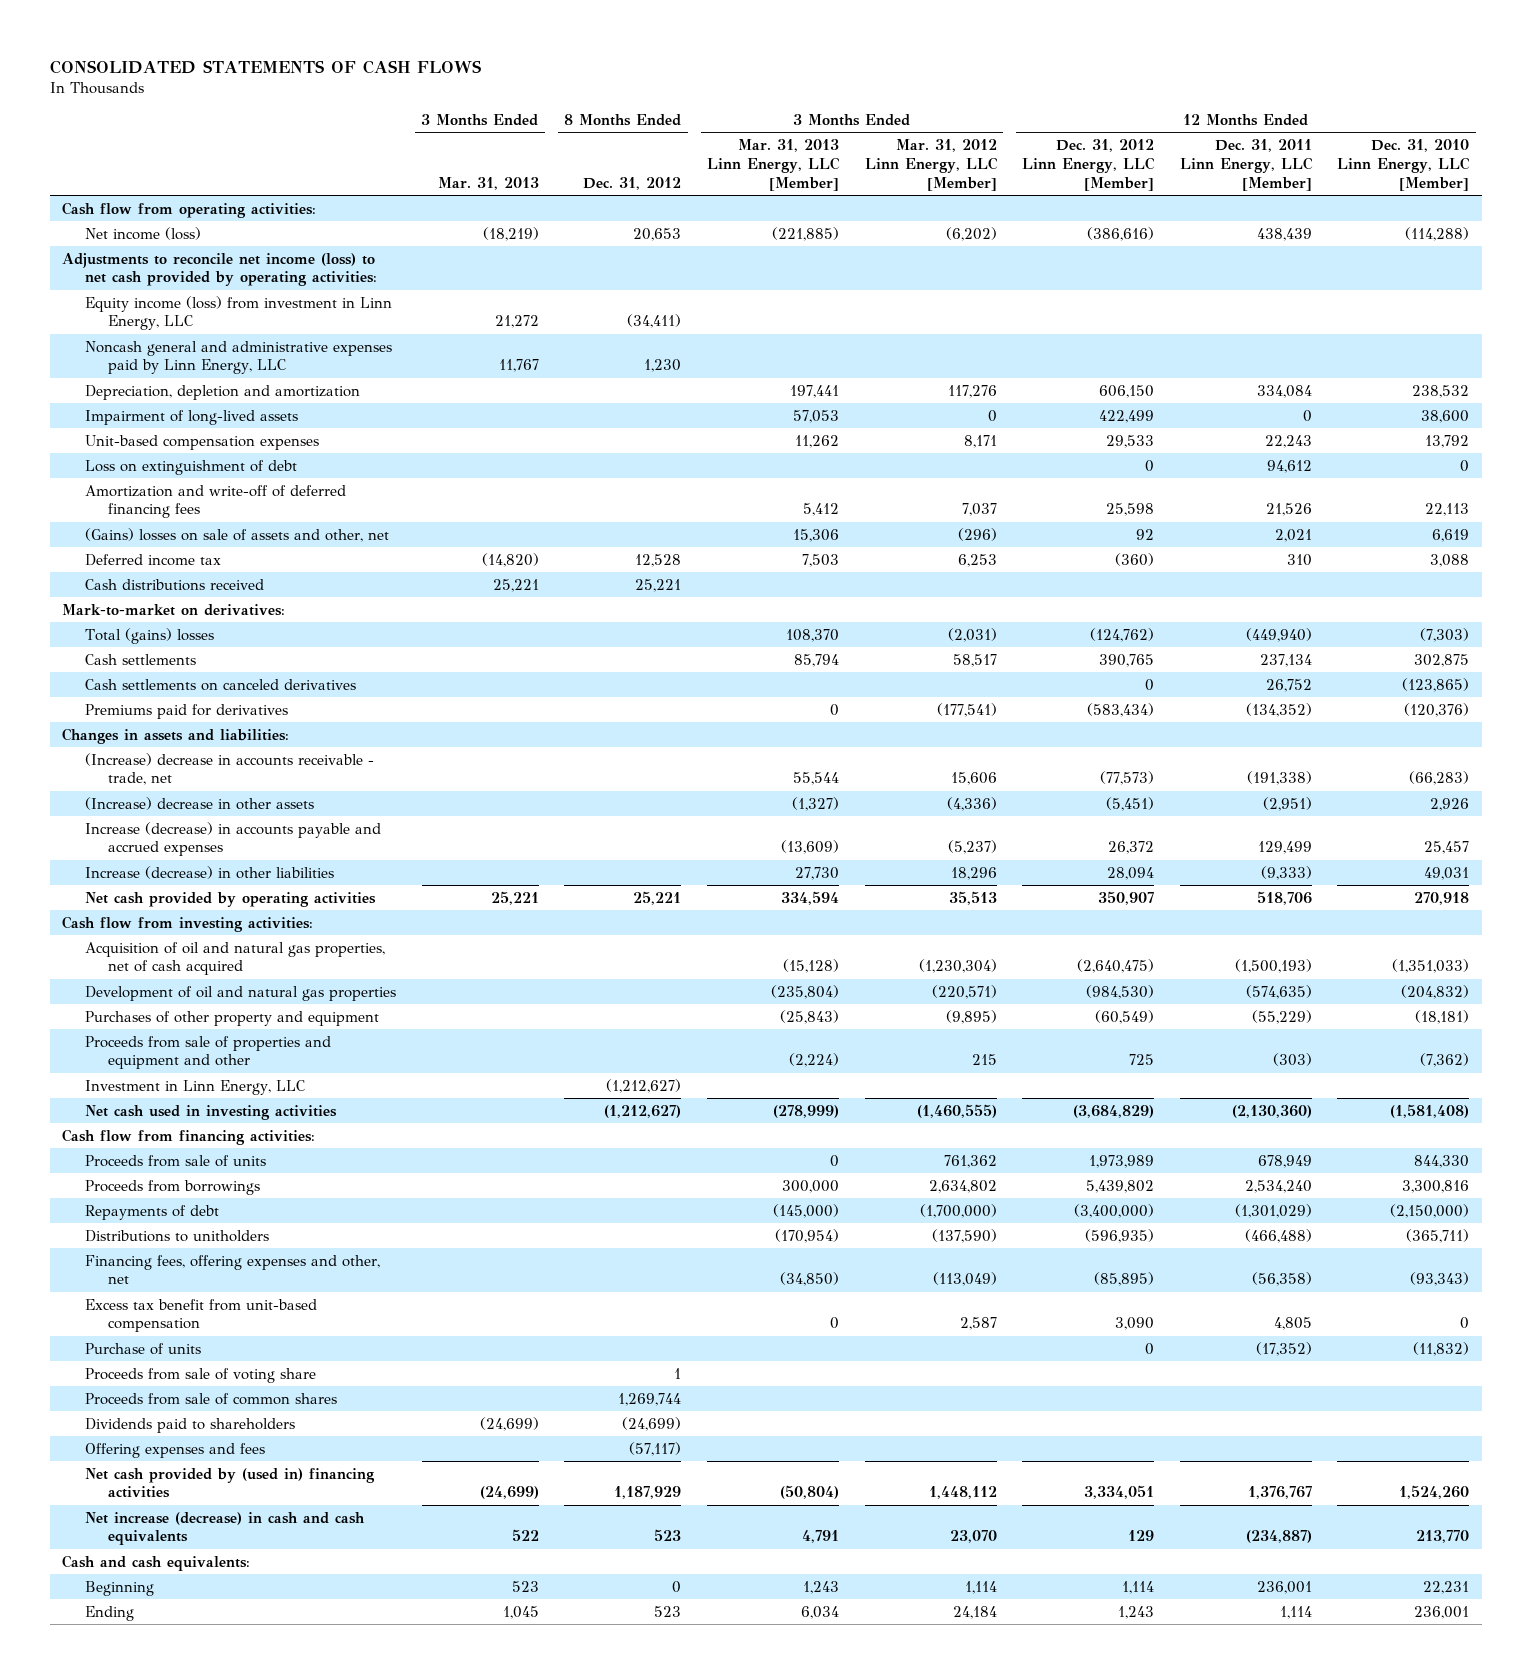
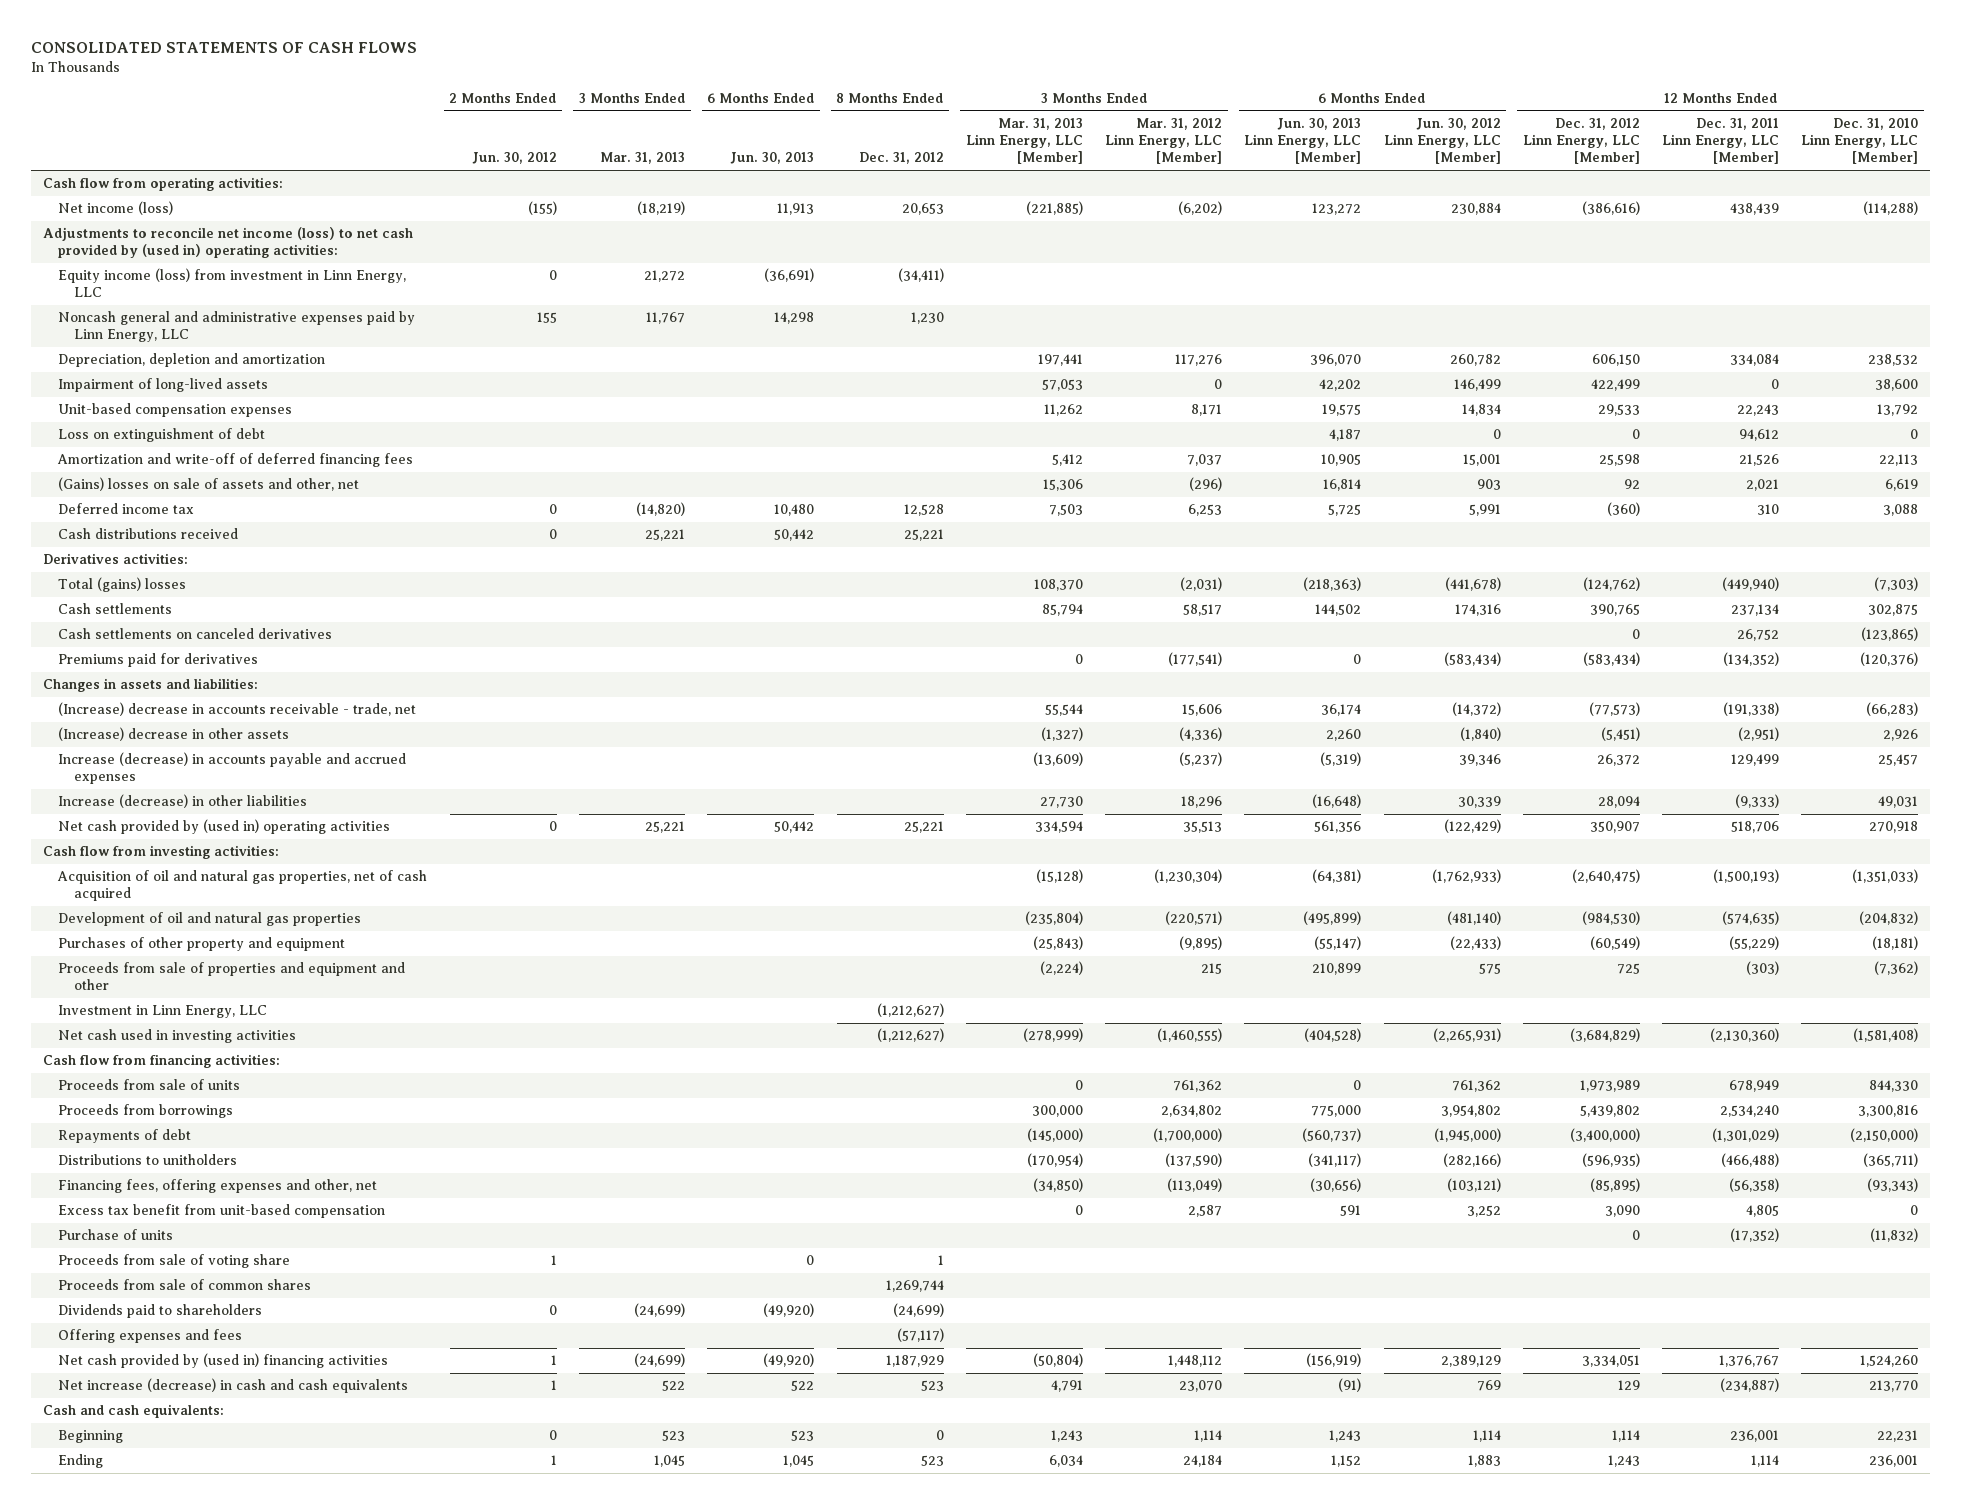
- | 3 Months Ended Mar. 31, 2013 | 8 Months Ended Dec. 31, 2012 | 3 Months Ended Mar. 31, 2013 Linn Energy, LLC [Member] | 3 Months Ended Mar. 31, 2012 Linn Energy, LLC [Member] | 12 Months Ended Dec. 31, 2012 Linn Energy, LLC [Member] | 12 Months Ended Dec. 31, 2011 Linn Energy, LLC [Member] | 12 Months Ended Dec. 31, 2010 Linn Energy, LLC [Member]
+ | 2 Months Ended Jun. 30, 2012 | 3 Months Ended Mar. 31, 2013 | 6 Months Ended Jun. 30, 2013 | 8 Months Ended Dec. 31, 2012 | 3 Months Ended Mar. 31, 2013 Linn Energy, LLC [Member] | 3 Months Ended Mar. 31, 2012 Linn Energy, LLC [Member] | 6 Months Ended Jun. 30, 2013 Linn Energy, LLC [Member] | 6 Months Ended Jun. 30, 2012 Linn Energy, LLC [Member] | 12 Months Ended Dec. 31, 2012 Linn Energy, LLC [Member] | 12 Months Ended Dec. 31, 2011 Linn Energy, LLC [Member] | 12 Months Ended Dec. 31, 2010 Linn Energy, LLC [Member]
- Adjustments to reconcile net income (loss) to net cash provided by operating activities:
+ Adjustments to reconcile net income (loss) to net cash provided by (used in) operating activities:
- Mark-to-market on derivatives:
+ Derivatives activities:
- Net cash provided by operating activities | 25,221 | 25,221 | 334,594 | 35,513 | 350,907 | 518,706 | 270,918
+ Net cash provided by (used in) operating activities | 0 | 25,221 | 50,442 | 25,221 | 334,594 | 35,513 | 561,356 | (122,429) | 350,907 | 518,706 | 270,918

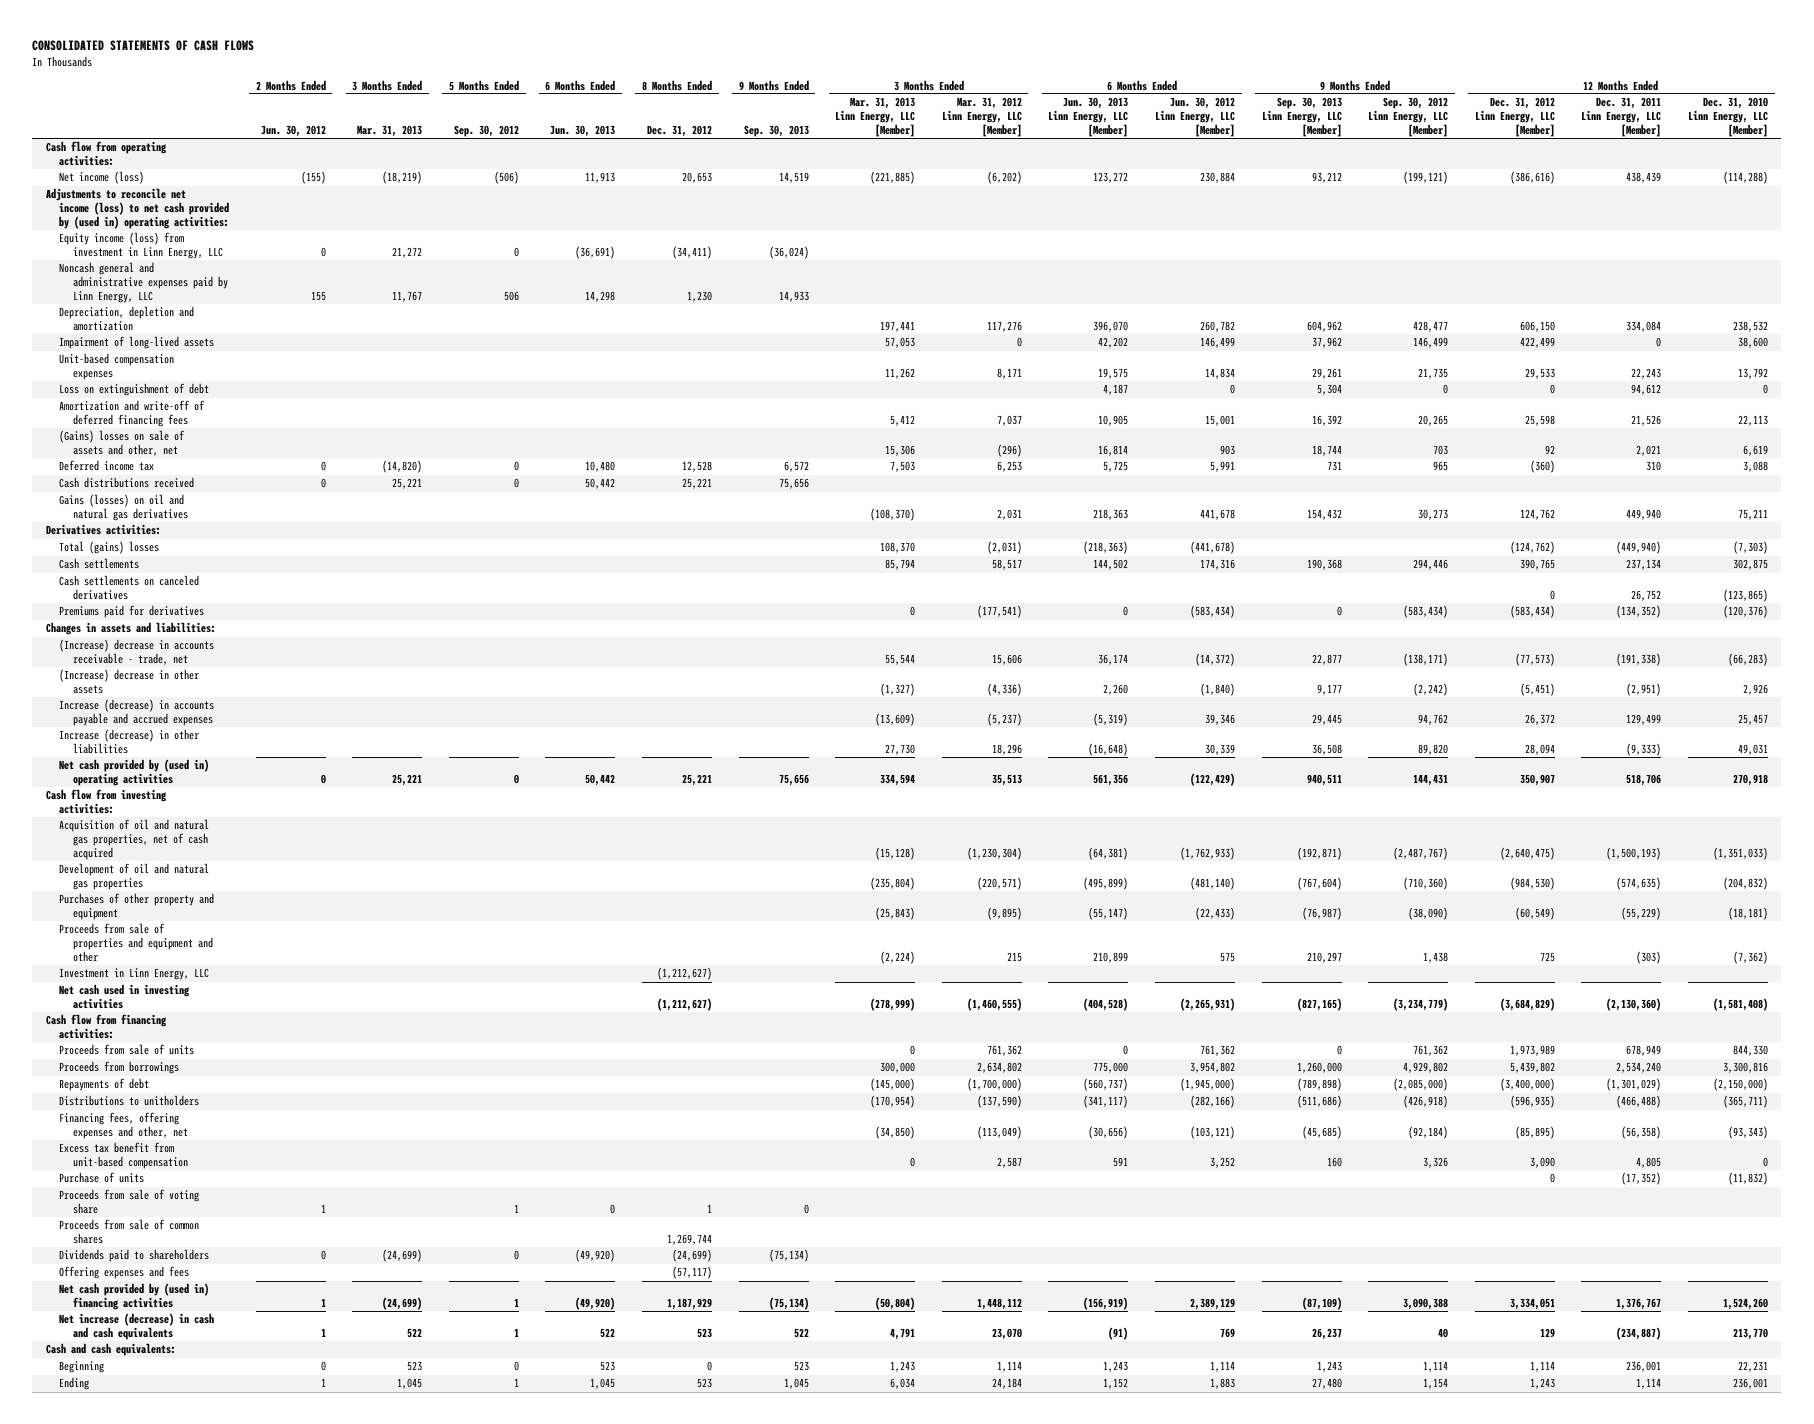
- | 2 Months Ended Jun. 30, 2012 | 3 Months Ended Mar. 31, 2013 | 6 Months Ended Jun. 30, 2013 | 8 Months Ended Dec. 31, 2012 | 3 Months Ended Mar. 31, 2013 Linn Energy, LLC [Member] | 3 Months Ended Mar. 31, 2012 Linn Energy, LLC [Member] | 6 Months Ended Jun. 30, 2013 Linn Energy, LLC [Member] | 6 Months Ended Jun. 30, 2012 Linn Energy, LLC [Member] | 12 Months Ended Dec. 31, 2012 Linn Energy, LLC [Member] | 12 Months Ended Dec. 31, 2011 Linn Energy, LLC [Member] | 12 Months Ended Dec. 31, 2010 Linn Energy, LLC [Member]
+ | 2 Months Ended Jun. 30, 2012 | 3 Months Ended Mar. 31, 2013 | 5 Months Ended Sep. 30, 2012 | 6 Months Ended Jun. 30, 2013 | 8 Months Ended Dec. 31, 2012 | 9 Months Ended Sep. 30, 2013 | 3 Months Ended Mar. 31, 2013 Linn Energy, LLC [Member] | 3 Months Ended Mar. 31, 2012 Linn Energy, LLC [Member] | 6 Months Ended Jun. 30, 2013 Linn Energy, LLC [Member] | 6 Months Ended Jun. 30, 2012 Linn Energy, LLC [Member] | 9 Months Ended Sep. 30, 2013 Linn Energy, LLC [Member] | 9 Months Ended Sep. 30, 2012 Linn Energy, LLC [Member] | 12 Months Ended Dec. 31, 2012 Linn Energy, LLC [Member] | 12 Months Ended Dec. 31, 2011 Linn Energy, LLC [Member] | 12 Months Ended Dec. 31, 2010 Linn Energy, LLC [Member]
+ Gains (losses) on oil and natural gas derivatives | | | | | | | (108,370) | 2,031 | 218,363 | 441,678 | 154,432 | 30,273 | 124,762 | 449,940 | 75,211

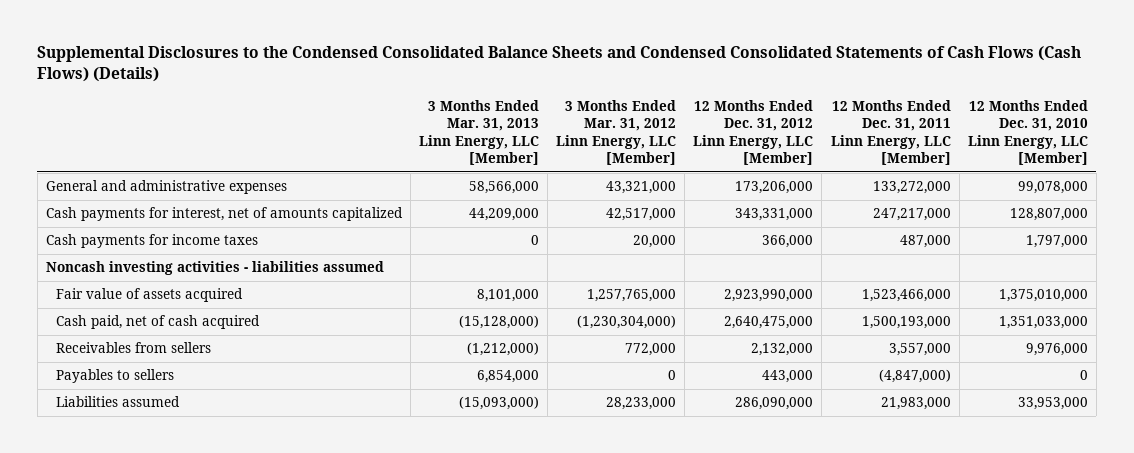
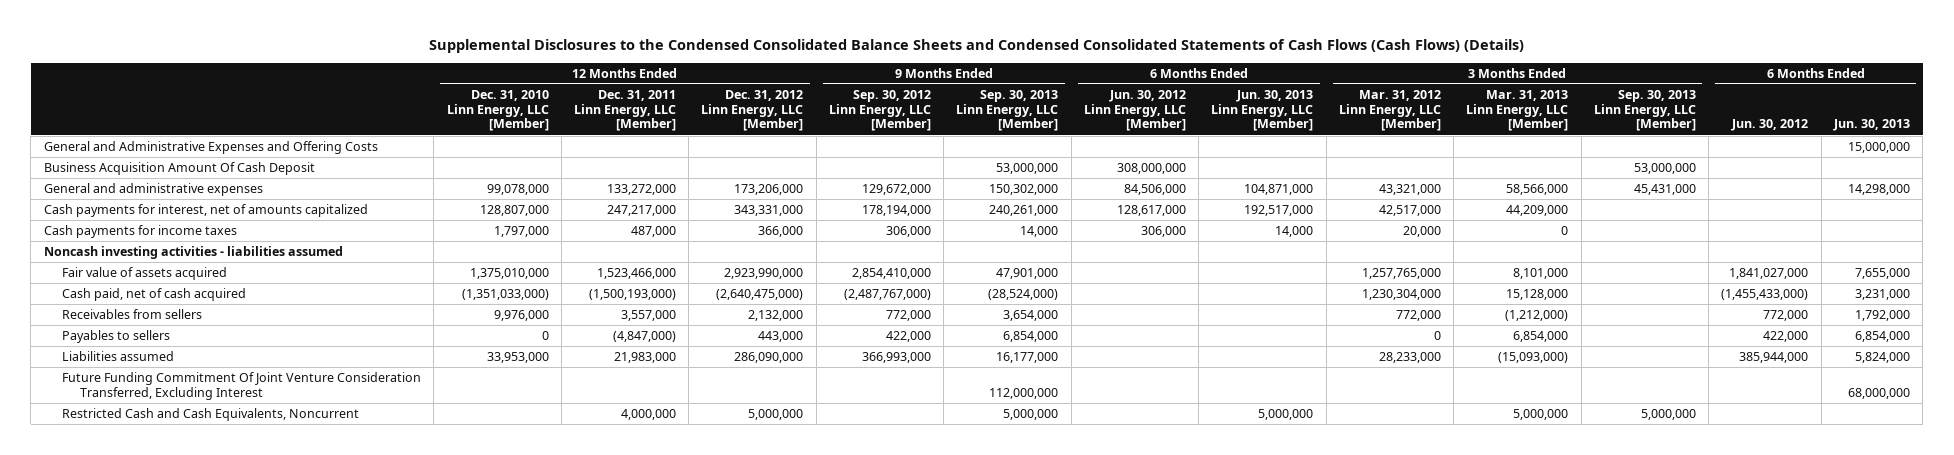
- | 3 Months Ended Mar. 31, 2013 Linn Energy, LLC [Member] | 3 Months Ended Mar. 31, 2012 Linn Energy, LLC [Member] | 12 Months Ended Dec. 31, 2012 Linn Energy, LLC [Member] | 12 Months Ended Dec. 31, 2011 Linn Energy, LLC [Member] | 12 Months Ended Dec. 31, 2010 Linn Energy, LLC [Member]
+ | 12 Months Ended Dec. 31, 2010 Linn Energy, LLC [Member] | 12 Months Ended Dec. 31, 2011 Linn Energy, LLC [Member] | 12 Months Ended Dec. 31, 2012 Linn Energy, LLC [Member] | 9 Months Ended Sep. 30, 2012 Linn Energy, LLC [Member] | 9 Months Ended Sep. 30, 2013 Linn Energy, LLC [Member] | 6 Months Ended Jun. 30, 2012 Linn Energy, LLC [Member] | 6 Months Ended Jun. 30, 2013 Linn Energy, LLC [Member] | 3 Months Ended Mar. 31, 2012 Linn Energy, LLC [Member] | 3 Months Ended Mar. 31, 2013 Linn Energy, LLC [Member] | 3 Months Ended Sep. 30, 2013 Linn Energy, LLC [Member] | 6 Months Ended Jun. 30, 2012 | 6 Months Ended Jun. 30, 2013
+ General and Administrative Expenses and Offering Costs | | | | | | | | | | | | 15,000,000
+ Business Acquisition Amount Of Cash Deposit | | | | | 53,000,000 | 308,000,000 | | | | 53,000,000 | |
- Cash paid, net of cash acquired | (15,128,000) | (1,230,304,000) | 2,640,475,000 | 1,500,193,000 | 1,351,033,000
+ Cash paid, net of cash acquired | (1,351,033,000) | (1,500,193,000) | (2,640,475,000) | (2,487,767,000) | (28,524,000) | | | 1,230,304,000 | 15,128,000 | | (1,455,433,000) | 3,231,000
+ Future Funding Commitment Of Joint Venture Consideration Transferred, Excluding Interest | | | | | 112,000,000 | | | | | | | 68,000,000
+ Restricted Cash and Cash Equivalents, Noncurrent | | 4,000,000 | 5,000,000 | | 5,000,000 | | 5,000,000 | | 5,000,000 | 5,000,000 | |

